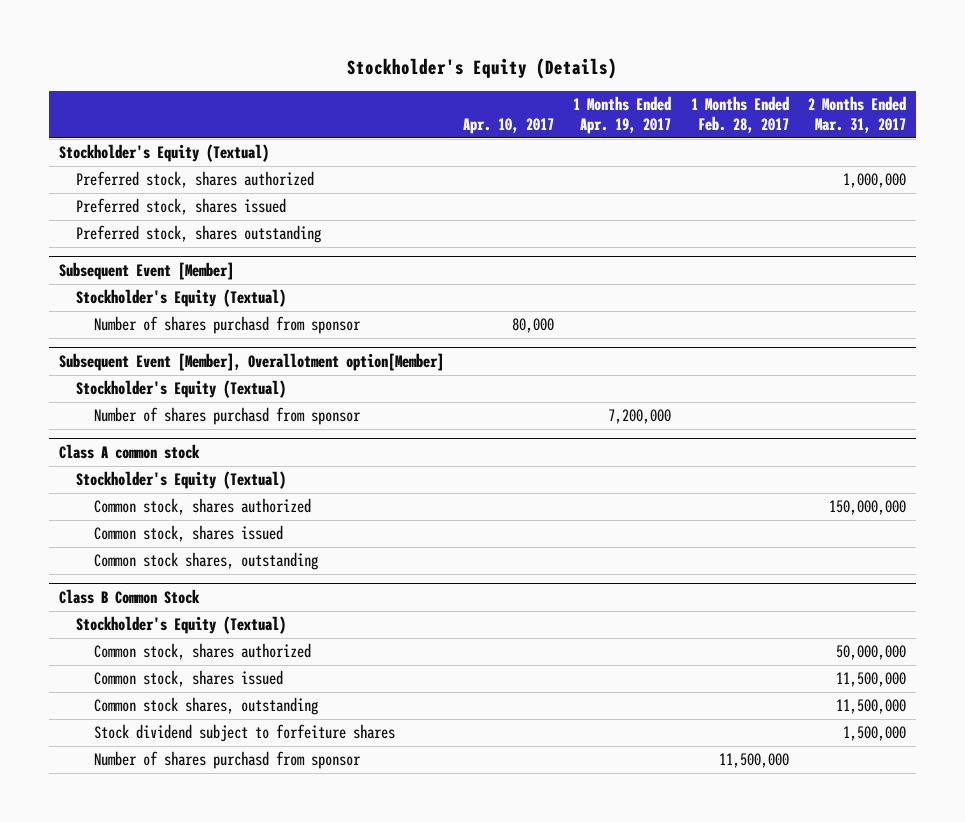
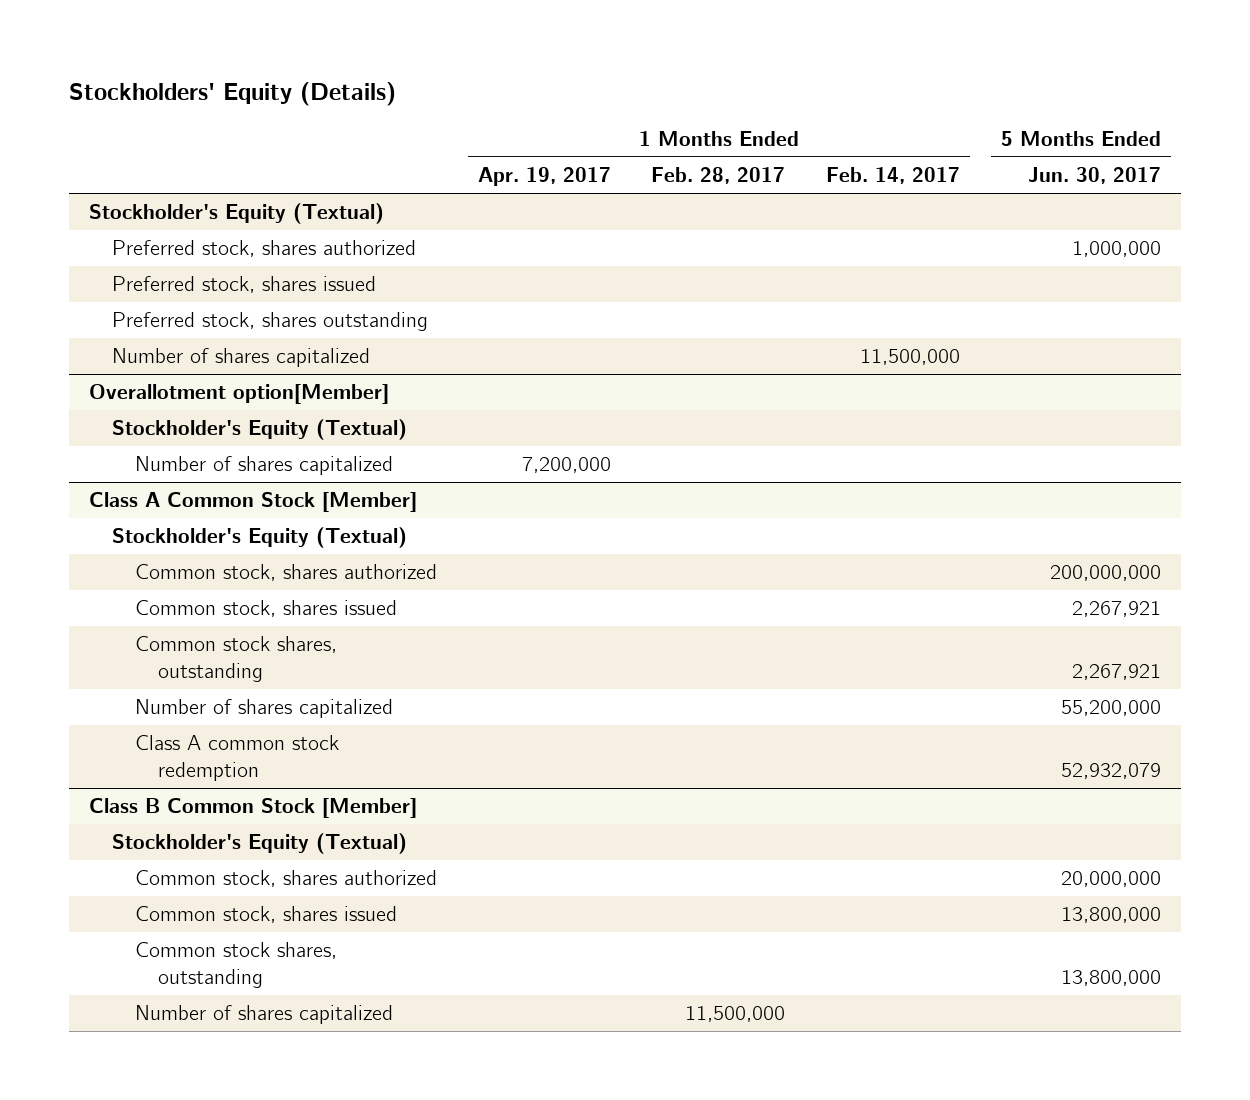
- Stockholder's Equity (Details)
+ Stockholders' Equity (Details)
- | Apr. 10, 2017 | 1 Months Ended Apr. 19, 2017 | 1 Months Ended Feb. 28, 2017 | 2 Months Ended Mar. 31, 2017
+ | 1 Months Ended Apr. 19, 2017 | 1 Months Ended Feb. 28, 2017 | 1 Months Ended Feb. 14, 2017 | 5 Months Ended Jun. 30, 2017
- Subsequent Event [Member]
- Stockholder's Equity (Textual)
- Number of shares purchasd from sponsor | 80,000 | | |
- Subsequent Event [Member], Overallotment option[Member]
+ Number of shares capitalized | | | 11,500,000 |
+ Overallotment option[Member]
- Number of shares purchasd from sponsor | | 7,200,000 | |
- Class A common stock
+ Number of shares capitalized | 7,200,000 | | |
+ Class A Common Stock [Member]
- Class B Common Stock
+ Number of shares capitalized | | | | 55,200,000
+ Class A common stock redemption | | | | 52,932,079
+ Class B Common Stock [Member]
- Stock dividend subject to forfeiture shares | | | | 1,500,000
- Number of shares purchasd from sponsor | | | 11,500,000 |
+ Number of shares capitalized | | 11,500,000 | |

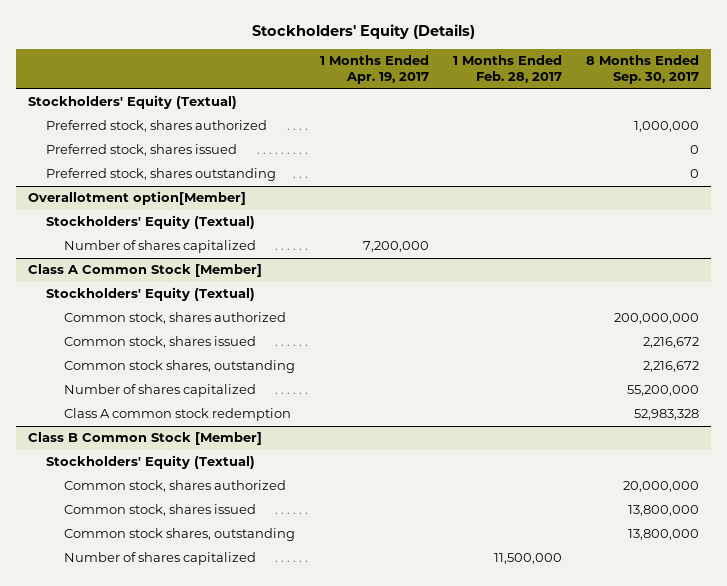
- | 1 Months Ended Apr. 19, 2017 | 1 Months Ended Feb. 28, 2017 | 1 Months Ended Feb. 14, 2017 | 5 Months Ended Jun. 30, 2017
+ | 1 Months Ended Apr. 19, 2017 | 1 Months Ended Feb. 28, 2017 | 8 Months Ended Sep. 30, 2017
- Stockholder's Equity (Textual)
+ Stockholders' Equity (Textual)
- Number of shares capitalized | | | 11,500,000 |
@ Overallotment option[Member]
- Stockholder's Equity (Textual)
+ Stockholders' Equity (Textual)
@ Class A Common Stock [Member]
- Stockholder's Equity (Textual)
+ Stockholders' Equity (Textual)
@ Class B Common Stock [Member]
- Stockholder's Equity (Textual)
+ Stockholders' Equity (Textual)

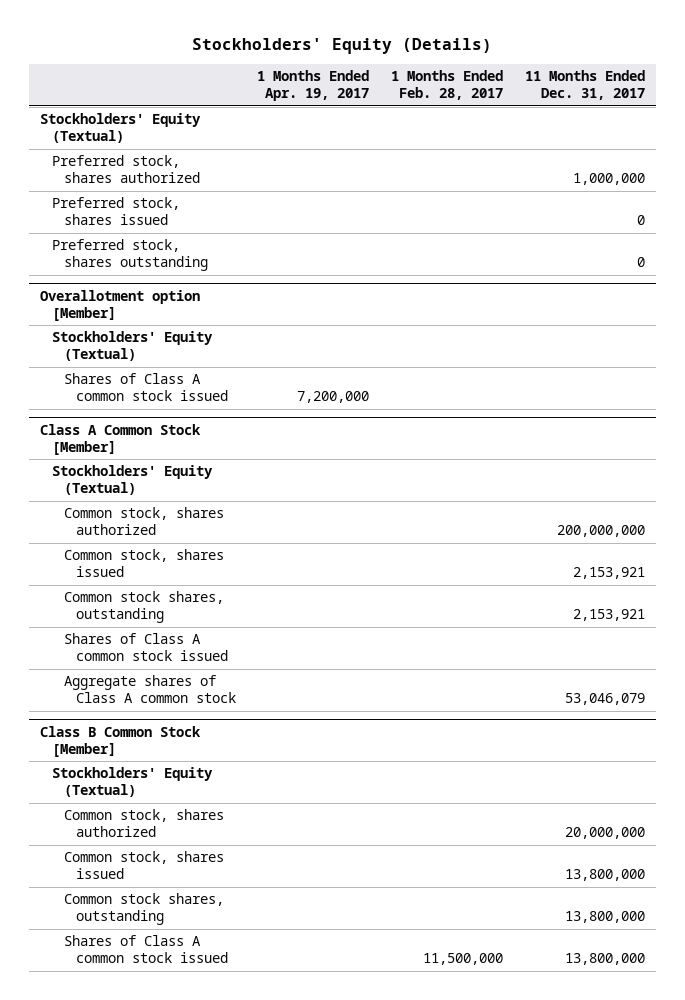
- | 1 Months Ended Apr. 19, 2017 | 1 Months Ended Feb. 28, 2017 | 8 Months Ended Sep. 30, 2017
+ | 1 Months Ended Apr. 19, 2017 | 1 Months Ended Feb. 28, 2017 | 11 Months Ended Dec. 31, 2017
- Overallotment option[Member]
+ Overallotment option [Member]
- Number of shares capitalized | 7,200,000 | |
+ Shares of Class A common stock issued | 7,200,000 | |
@ Class A Common Stock [Member]
- Number of shares capitalized | | | 55,200,000
- Class A common stock redemption | | | 52,983,328
+ Shares of Class A common stock issued
+ Aggregate shares of Class A common stock | | | 53,046,079
@ Class B Common Stock [Member]
- Number of shares capitalized | | 11,500,000 |
+ Shares of Class A common stock issued | | 11,500,000 | 13,800,000

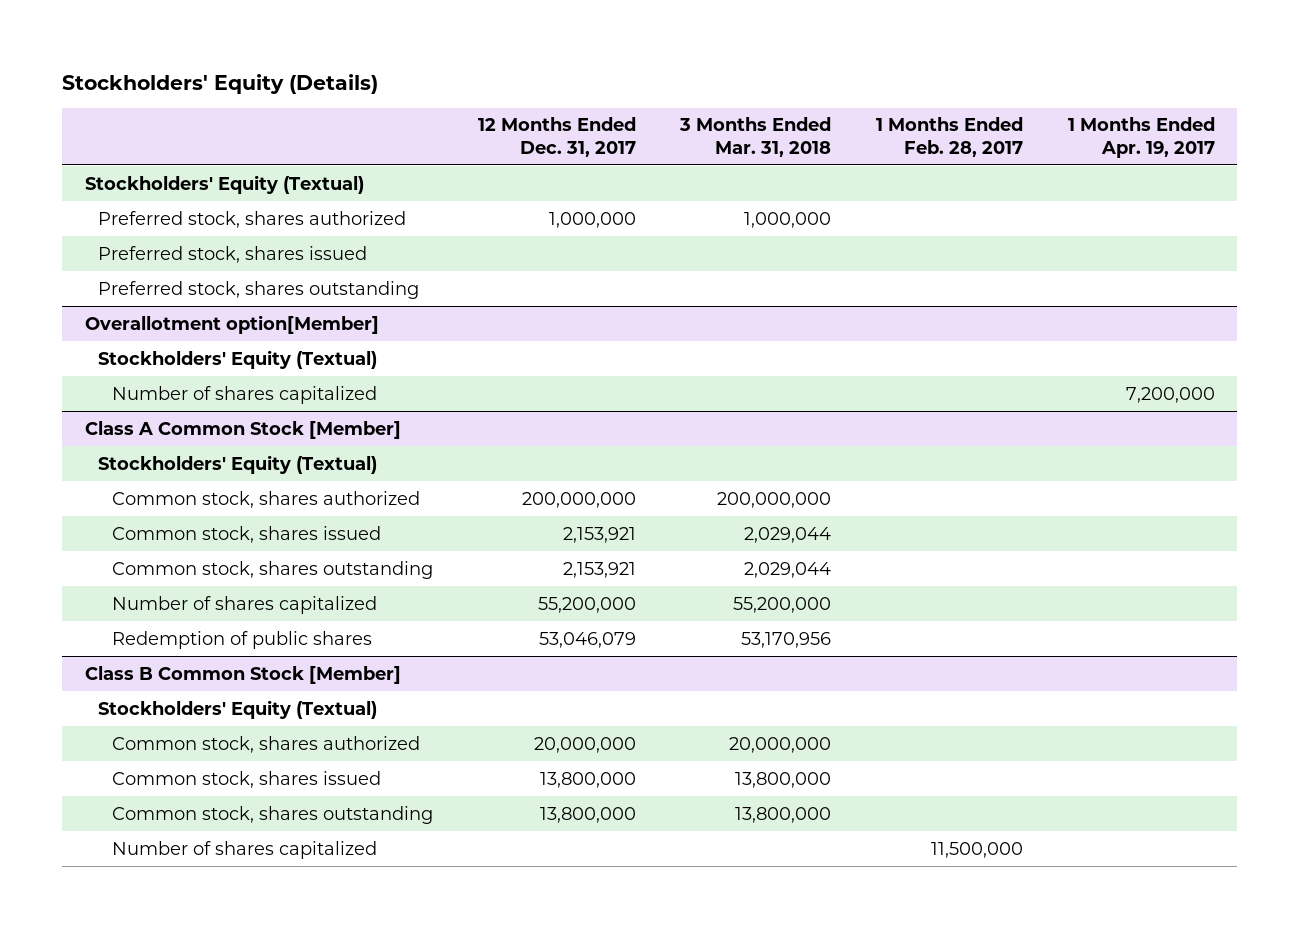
- | 1 Months Ended Apr. 19, 2017 | 1 Months Ended Feb. 28, 2017 | 11 Months Ended Dec. 31, 2017
+ | 12 Months Ended Dec. 31, 2017 | 3 Months Ended Mar. 31, 2018 | 1 Months Ended Feb. 28, 2017 | 1 Months Ended Apr. 19, 2017
- Overallotment option [Member]
+ Overallotment option[Member]
- Shares of Class A common stock issued | 7,200,000 | |
+ Number of shares capitalized | | | | 7,200,000
@ Class A Common Stock [Member]
- Common stock shares, outstanding | | | 2,153,921
- Shares of Class A common stock issued
- Aggregate shares of Class A common stock | | | 53,046,079
+ Common stock, shares outstanding | 2,153,921 | 2,029,044 | |
+ Number of shares capitalized | 55,200,000 | 55,200,000 | |
+ Redemption of public shares | 53,046,079 | 53,170,956 | |
@ Class B Common Stock [Member]
- Common stock shares, outstanding | | | 13,800,000
- Shares of Class A common stock issued | | 11,500,000 | 13,800,000
+ Common stock, shares outstanding | 13,800,000 | 13,800,000 | |
+ Number of shares capitalized | | | 11,500,000 |

